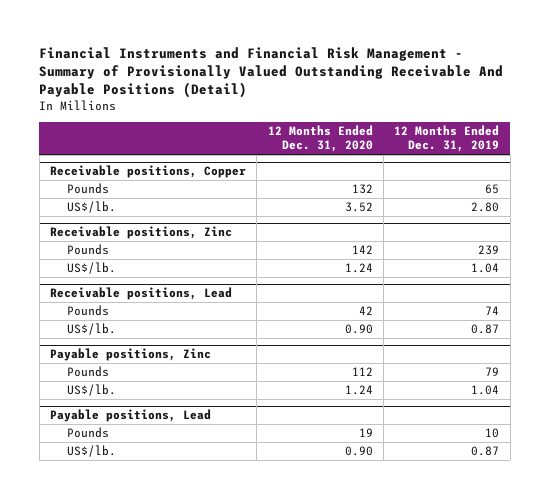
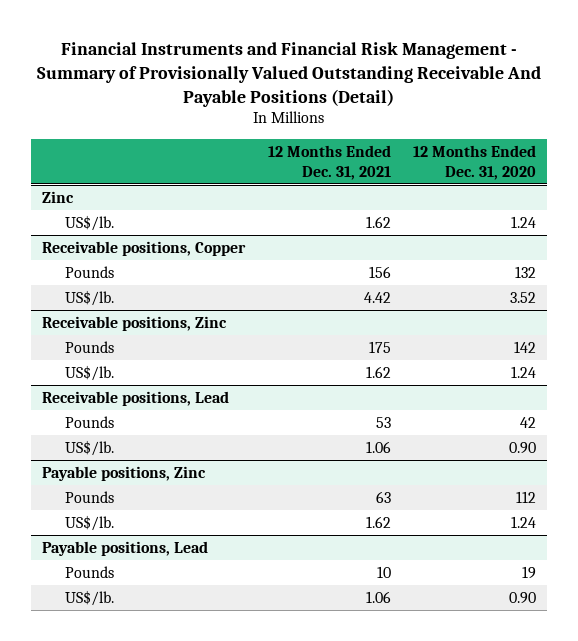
- | 12 Months Ended Dec. 31, 2020 | 12 Months Ended Dec. 31, 2019
+ | 12 Months Ended Dec. 31, 2021 | 12 Months Ended Dec. 31, 2020
+ Zinc
+ US$/lb. | 1.62 | 1.24

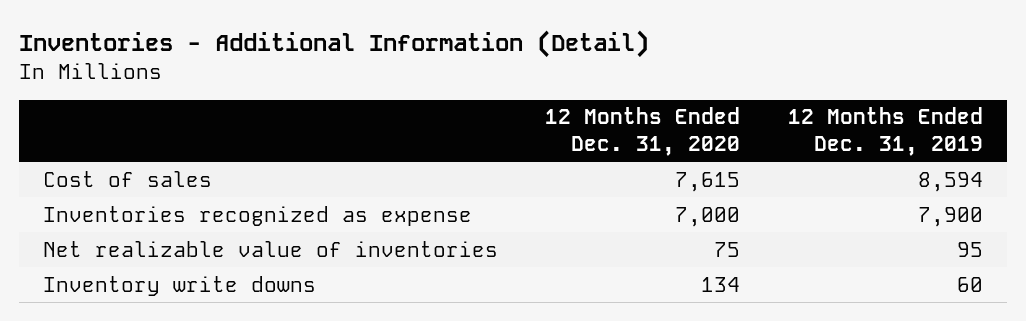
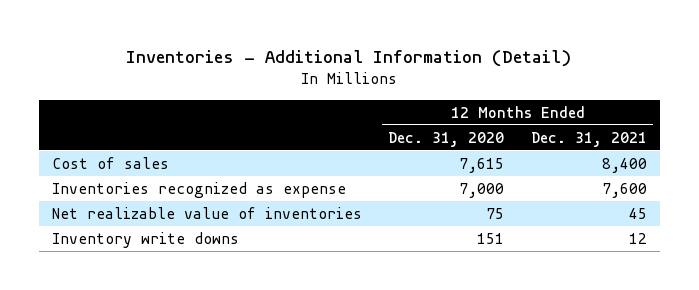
- | 12 Months Ended Dec. 31, 2020 | 12 Months Ended Dec. 31, 2019
+ | 12 Months Ended Dec. 31, 2020 | 12 Months Ended Dec. 31, 2021
- Inventory write downs | 134 | 60
+ Inventory write downs | 151 | 12

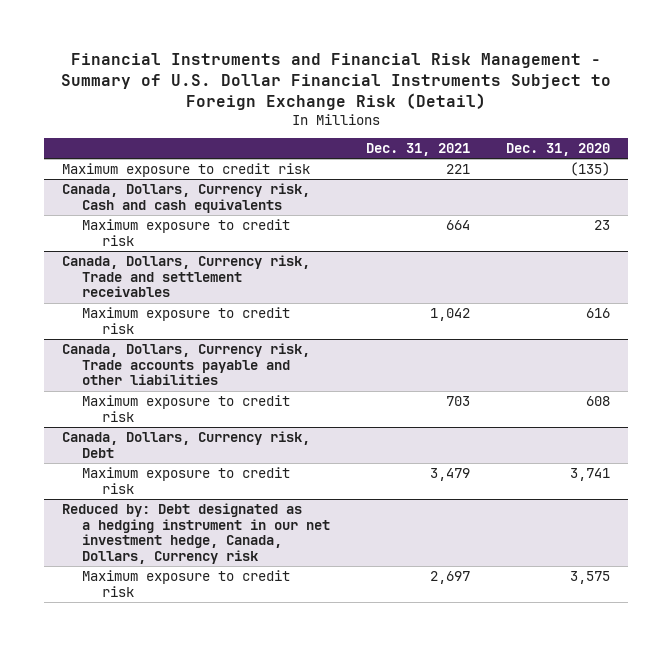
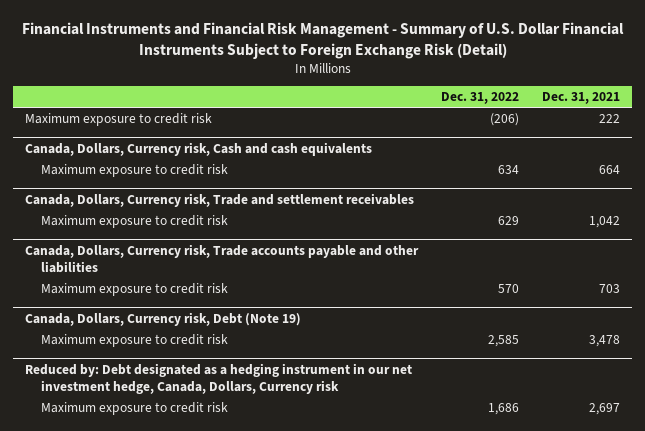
- | Dec. 31, 2021 | Dec. 31, 2020
+ | Dec. 31, 2022 | Dec. 31, 2021
- Maximum exposure to credit risk | 221 | (135)
+ Maximum exposure to credit risk | (206) | 222
- Canada, Dollars, Currency risk, Debt
- Maximum exposure to credit risk | 3,479 | 3,741
+ Canada, Dollars, Currency risk, Debt (Note 19)
+ Maximum exposure to credit risk | 2,585 | 3,478

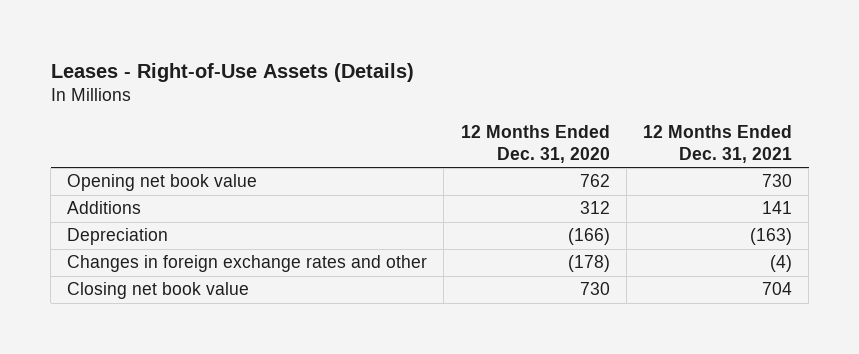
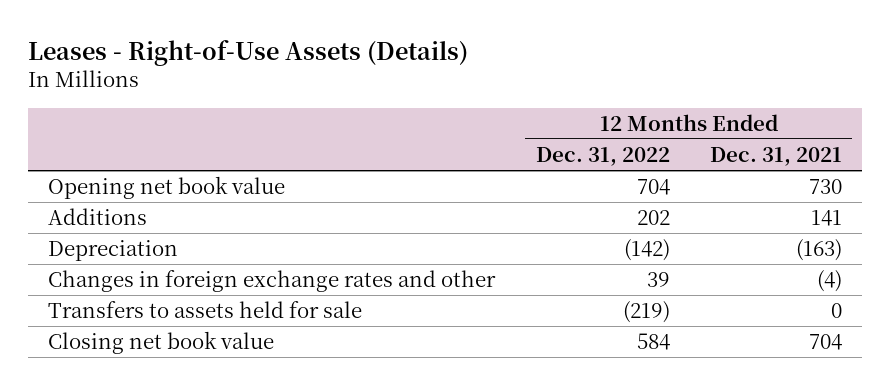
- | 12 Months Ended Dec. 31, 2020 | 12 Months Ended Dec. 31, 2021
+ | 12 Months Ended Dec. 31, 2022 | 12 Months Ended Dec. 31, 2021
+ Transfers to assets held for sale | (219) | 0

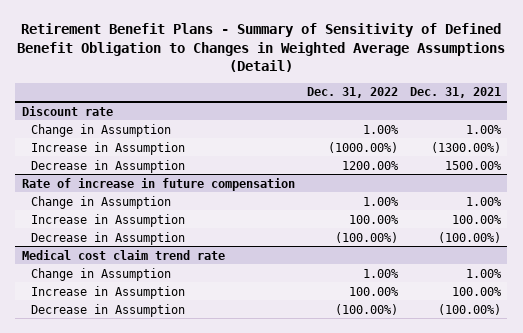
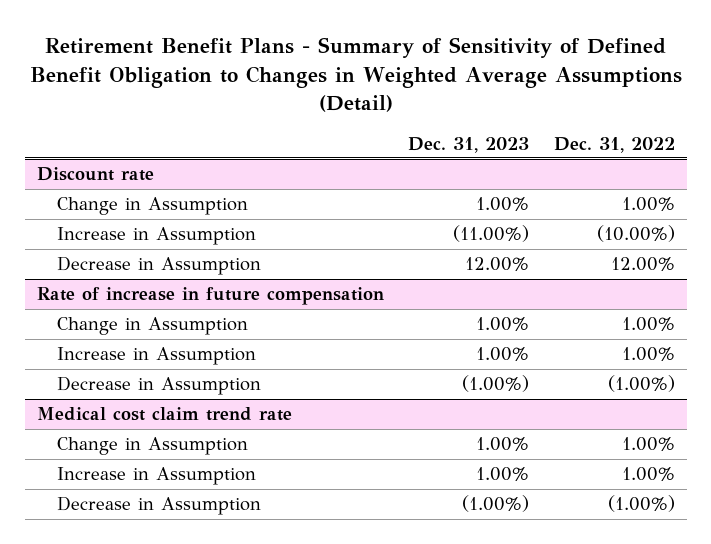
- | Dec. 31, 2022 | Dec. 31, 2021
+ | Dec. 31, 2023 | Dec. 31, 2022
@ Discount rate
- Increase in Assumption | (1000.00%) | (1300.00%)
- Decrease in Assumption | 1200.00% | 1500.00%
+ Increase in Assumption | (11.00%) | (10.00%)
+ Decrease in Assumption | 12.00% | 12.00%
@ Rate of increase in future compensation
- Increase in Assumption | 100.00% | 100.00%
- Decrease in Assumption | (100.00%) | (100.00%)
+ Increase in Assumption | 1.00% | 1.00%
+ Decrease in Assumption | (1.00%) | (1.00%)
@ Medical cost claim trend rate
- Increase in Assumption | 100.00% | 100.00%
- Decrease in Assumption | (100.00%) | (100.00%)
+ Increase in Assumption | 1.00% | 1.00%
+ Decrease in Assumption | (1.00%) | (1.00%)

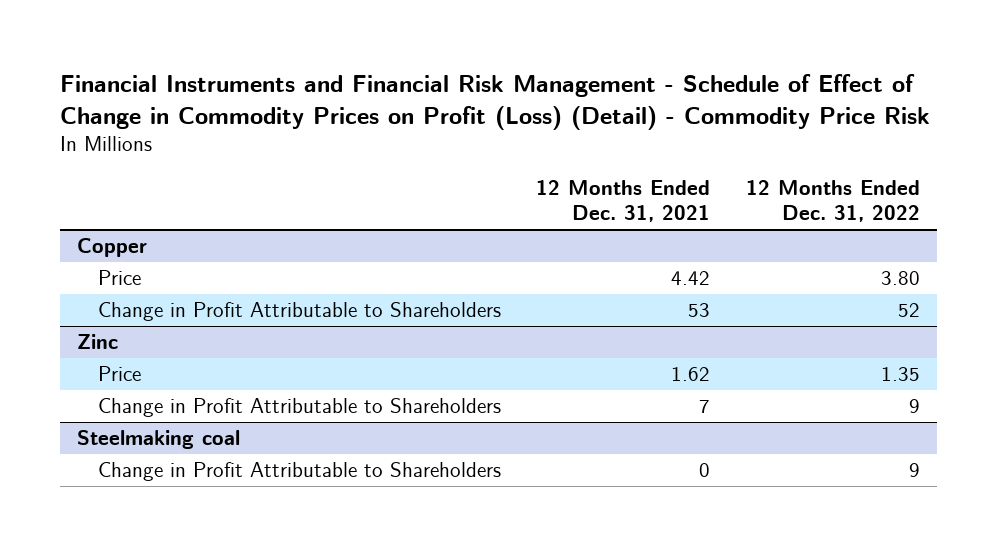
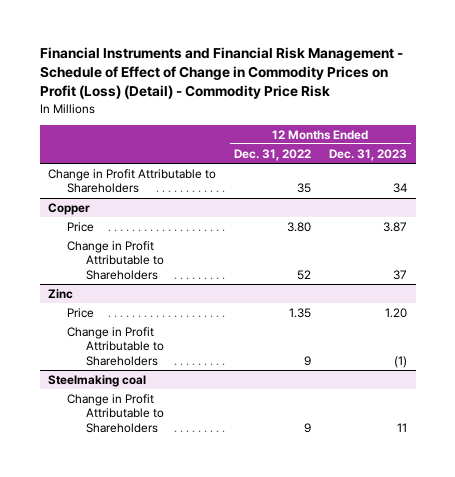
- | 12 Months Ended Dec. 31, 2021 | 12 Months Ended Dec. 31, 2022
+ | 12 Months Ended Dec. 31, 2022 | 12 Months Ended Dec. 31, 2023
+ Change in Profit Attributable to Shareholders | 35 | 34

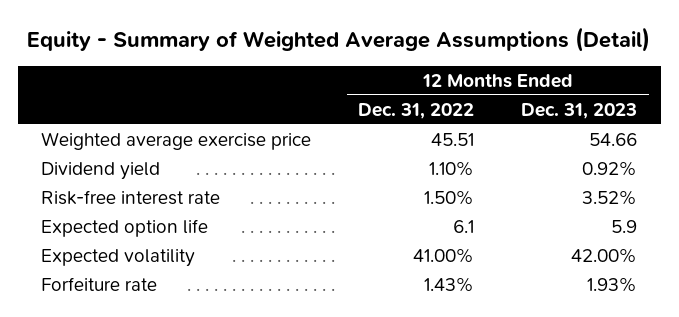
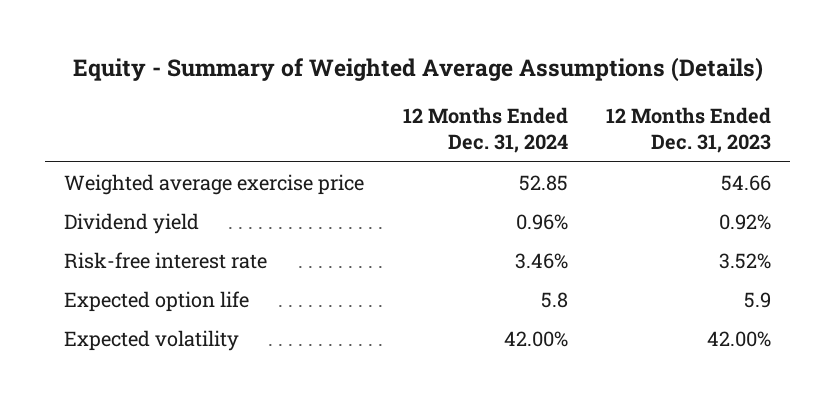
- Equity - Summary of Weighted Average Assumptions (Detail)
+ Equity - Summary of Weighted Average Assumptions (Details)
- | 12 Months Ended Dec. 31, 2022 | 12 Months Ended Dec. 31, 2023
+ | 12 Months Ended Dec. 31, 2024 | 12 Months Ended Dec. 31, 2023
- Forfeiture rate | 1.43% | 1.93%

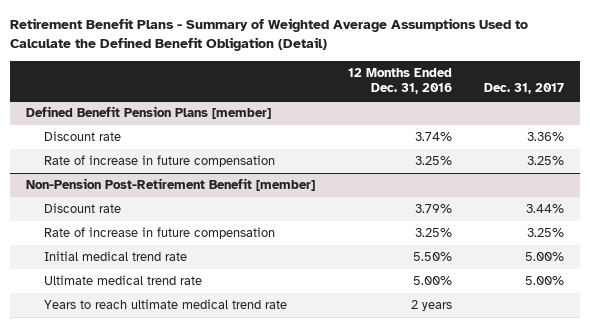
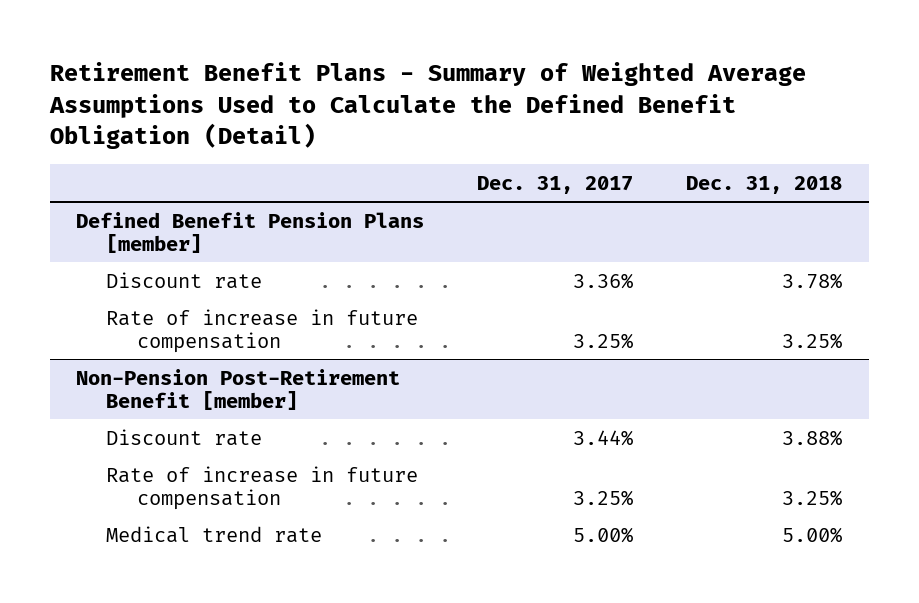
- | 12 Months Ended Dec. 31, 2016 | Dec. 31, 2017
+ | Dec. 31, 2017 | Dec. 31, 2018
@ Non-Pension Post-Retirement Benefit [member]
- Initial medical trend rate | 5.50% | 5.00%
- Ultimate medical trend rate | 5.00% | 5.00%
- Years to reach ultimate medical trend rate | 2 years |
+ Medical trend rate | 5.00% | 5.00%

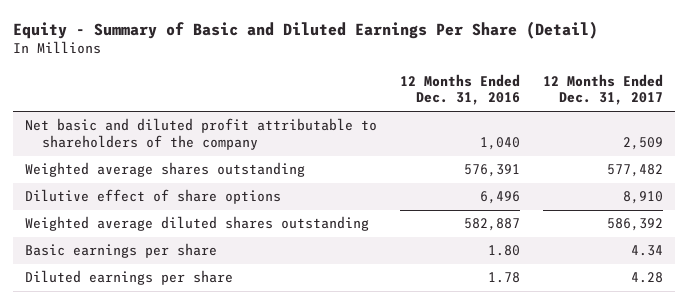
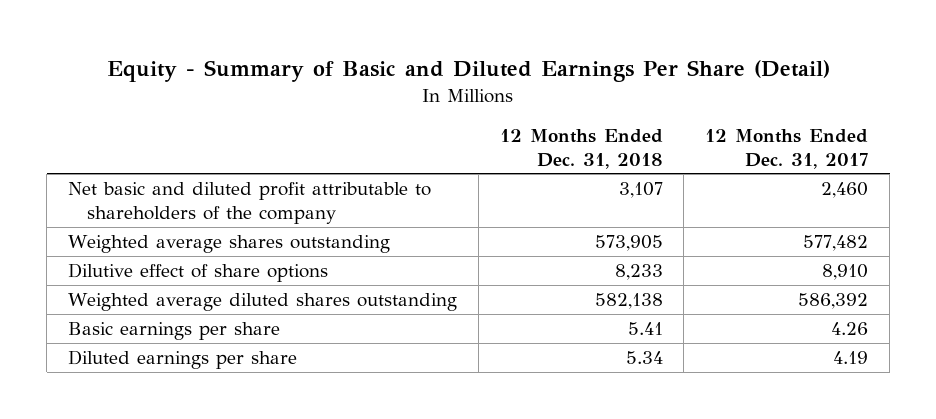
- | 12 Months Ended Dec. 31, 2016 | 12 Months Ended Dec. 31, 2017
+ | 12 Months Ended Dec. 31, 2018 | 12 Months Ended Dec. 31, 2017
- Net basic and diluted profit attributable to shareholders of the company | 1,040 | 2,509
+ Net basic and diluted profit attributable to shareholders of the company | 3,107 | 2,460
- Basic earnings per share | 1.80 | 4.34
- Diluted earnings per share | 1.78 | 4.28
+ Basic earnings per share | 5.41 | 4.26
+ Diluted earnings per share | 5.34 | 4.19

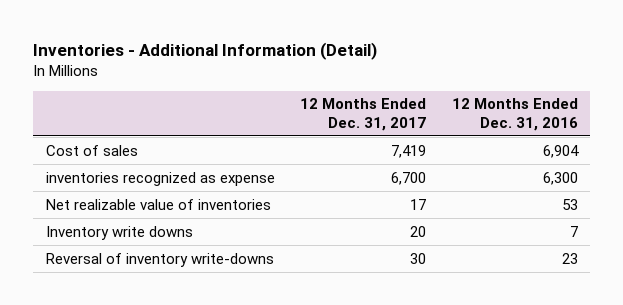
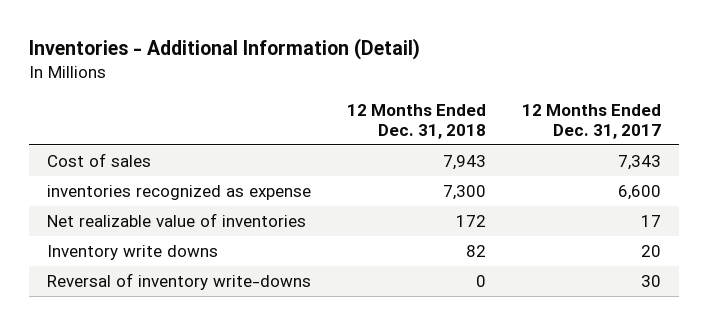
- | 12 Months Ended Dec. 31, 2017 | 12 Months Ended Dec. 31, 2016
+ | 12 Months Ended Dec. 31, 2018 | 12 Months Ended Dec. 31, 2017
- Cost of sales | 7,419 | 6,904
- inventories recognized as expense | 6,700 | 6,300
+ Cost of sales | 7,943 | 7,343
+ inventories recognized as expense | 7,300 | 6,600

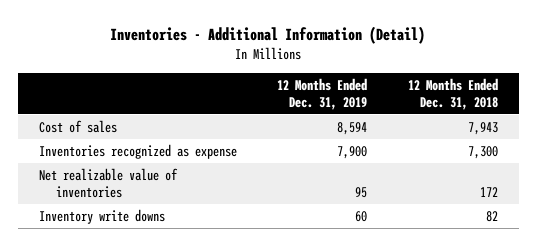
- | 12 Months Ended Dec. 31, 2018 | 12 Months Ended Dec. 31, 2017
+ | 12 Months Ended Dec. 31, 2019 | 12 Months Ended Dec. 31, 2018
- inventories recognized as expense | 7,300 | 6,600
+ Inventories recognized as expense | 7,900 | 7,300
- Reversal of inventory write-downs | 0 | 30

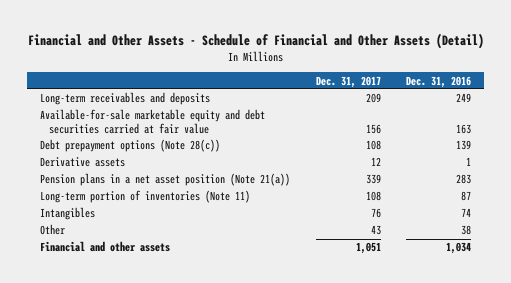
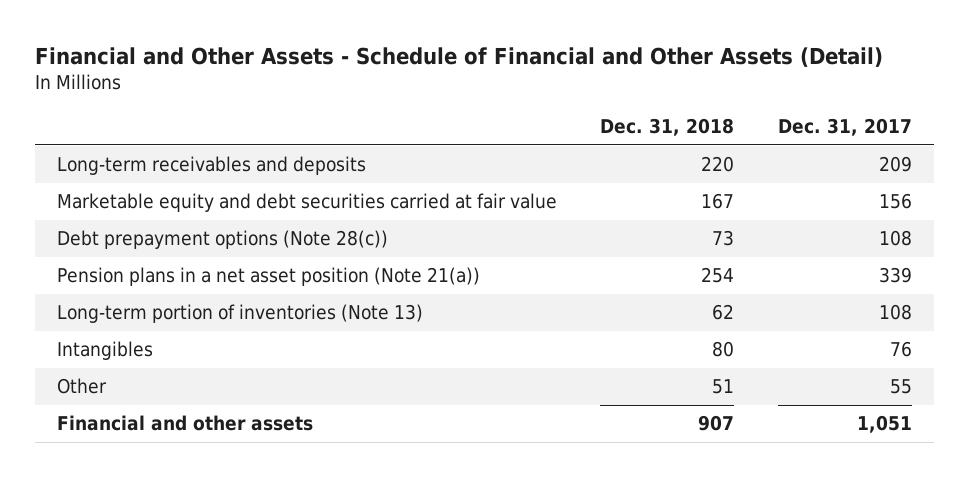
- | Dec. 31, 2017 | Dec. 31, 2016
+ | Dec. 31, 2018 | Dec. 31, 2017
- Available-for-sale marketable equity and debt securities carried at fair value | 156 | 163
+ Marketable equity and debt securities carried at fair value | 167 | 156
- Derivative assets | 12 | 1
- Long-term portion of inventories (Note 11) | 108 | 87
+ Long-term portion of inventories (Note 13) | 62 | 108
- Other | 43 | 38
+ Other | 51 | 55

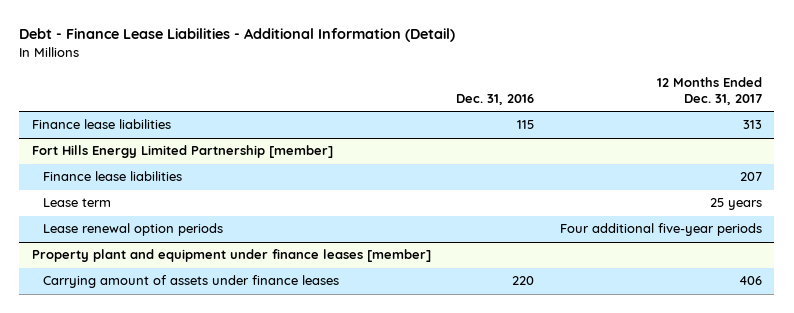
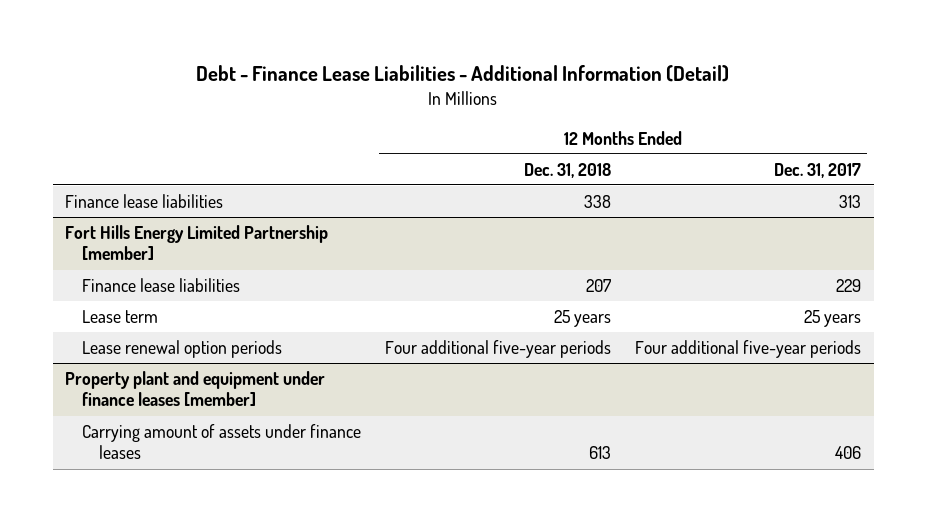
- | Dec. 31, 2016 | 12 Months Ended Dec. 31, 2017
+ | 12 Months Ended Dec. 31, 2018 | 12 Months Ended Dec. 31, 2017
@ Fort Hills Energy Limited Partnership [member]
- Finance lease liabilities | | 207
+ Finance lease liabilities | 207 | 229

